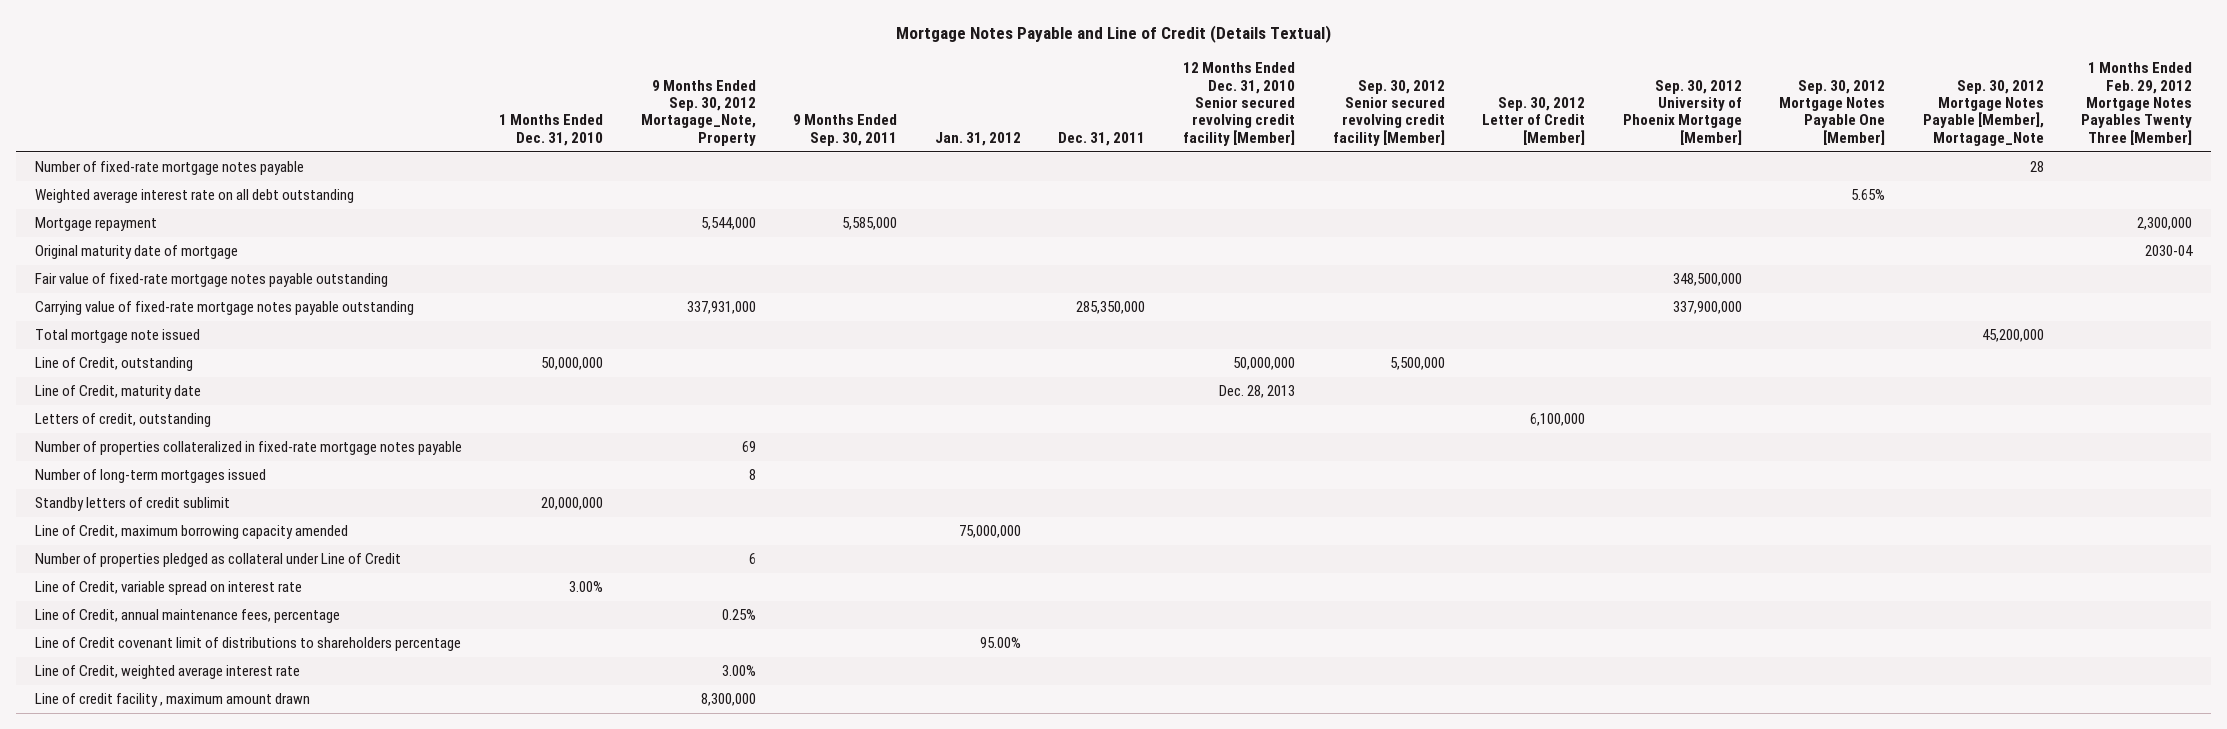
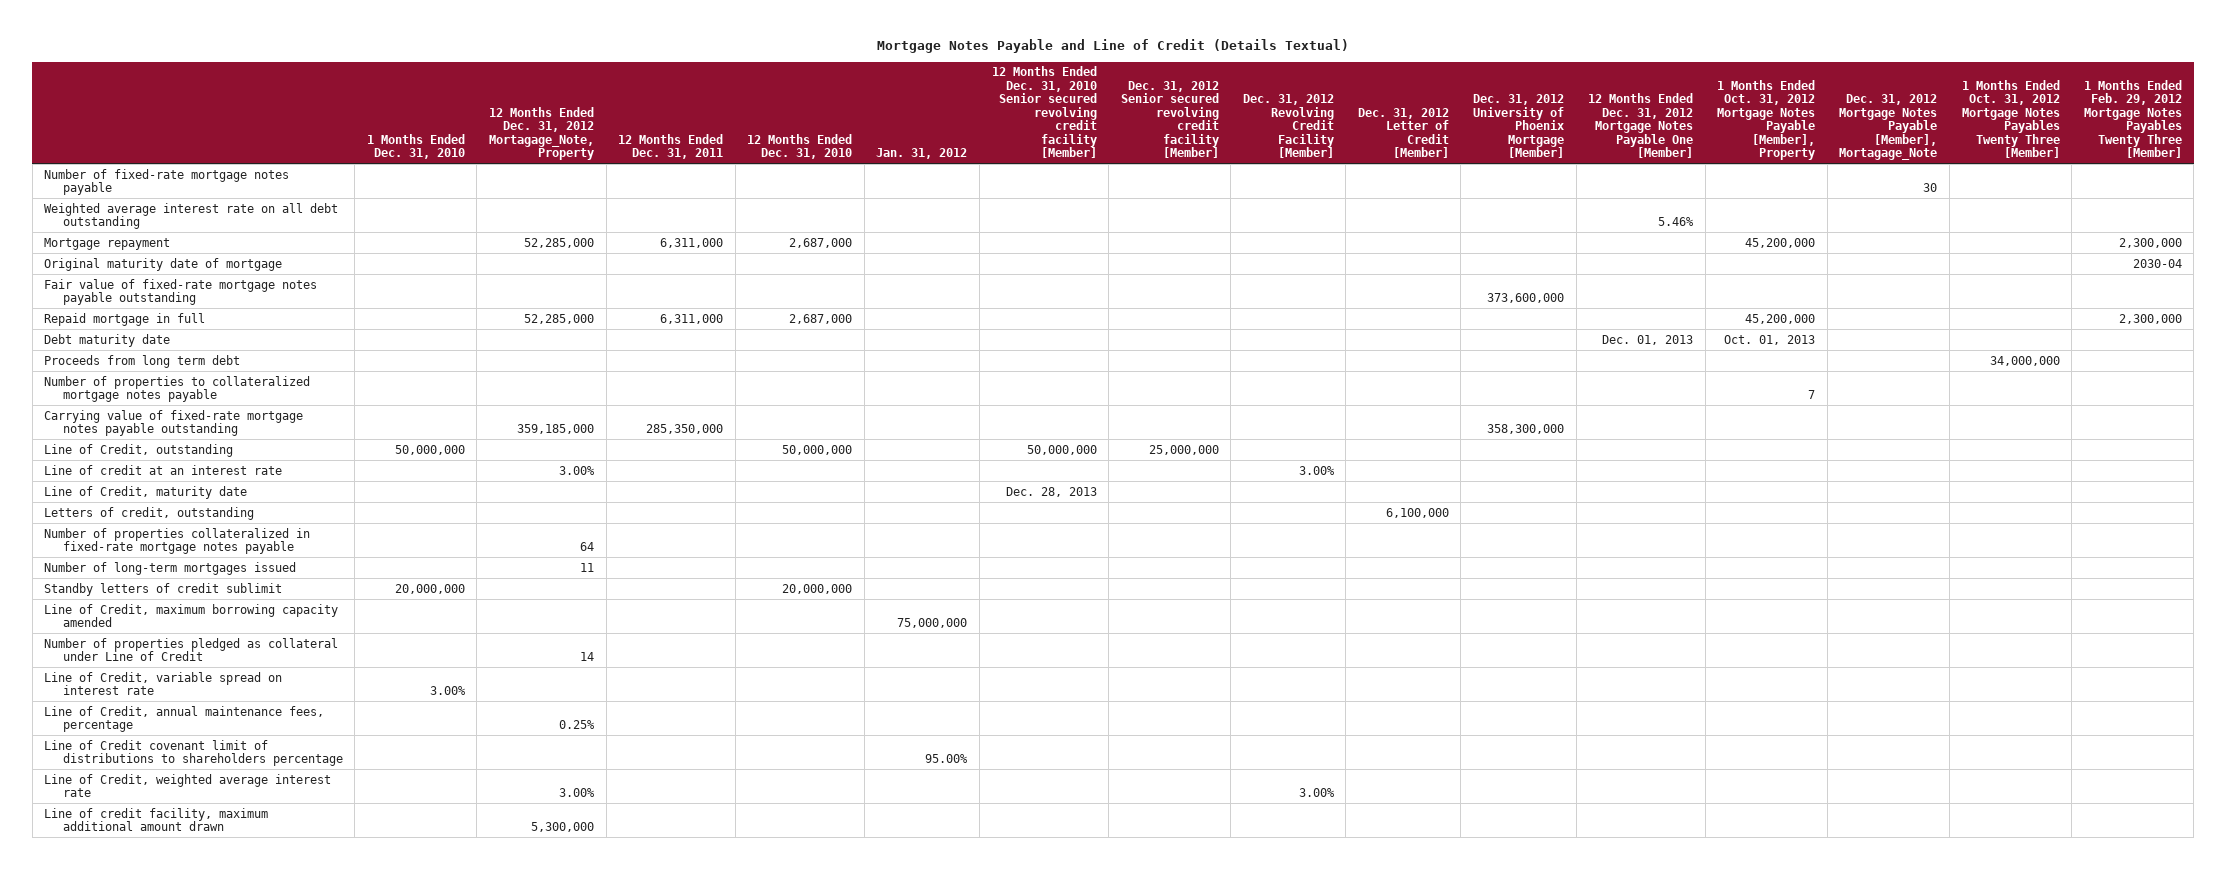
- | 1 Months Ended Dec. 31, 2010 | 9 Months Ended Sep. 30, 2012 Mortagage_Note, Property | 9 Months Ended Sep. 30, 2011 | Jan. 31, 2012 | Dec. 31, 2011 | 12 Months Ended Dec. 31, 2010 Senior secured revolving credit facility [Member] | Sep. 30, 2012 Senior secured revolving credit facility [Member] | Sep. 30, 2012 Letter of Credit [Member] | Sep. 30, 2012 University of Phoenix Mortgage [Member] | Sep. 30, 2012 Mortgage Notes Payable One [Member] | Sep. 30, 2012 Mortgage Notes Payable [Member], Mortagage_Note | 1 Months Ended Feb. 29, 2012 Mortgage Notes Payables Twenty Three [Member]
+ | 1 Months Ended Dec. 31, 2010 | 12 Months Ended Dec. 31, 2012 Mortagage_Note, Property | 12 Months Ended Dec. 31, 2011 | 12 Months Ended Dec. 31, 2010 | Jan. 31, 2012 | 12 Months Ended Dec. 31, 2010 Senior secured revolving credit facility [Member] | Dec. 31, 2012 Senior secured revolving credit facility [Member] | Dec. 31, 2012 Revolving Credit Facility [Member] | Dec. 31, 2012 Letter of Credit [Member] | Dec. 31, 2012 University of Phoenix Mortgage [Member] | 12 Months Ended Dec. 31, 2012 Mortgage Notes Payable One [Member] | 1 Months Ended Oct. 31, 2012 Mortgage Notes Payable [Member], Property | Dec. 31, 2012 Mortgage Notes Payable [Member], Mortagage_Note | 1 Months Ended Oct. 31, 2012 Mortgage Notes Payables Twenty Three [Member] | 1 Months Ended Feb. 29, 2012 Mortgage Notes Payables Twenty Three [Member]
+ Repaid mortgage in full | | 52,285,000 | 6,311,000 | 2,687,000 | | | | | | | | 45,200,000 | | | 2,300,000
+ Debt maturity date | | | | | | | | | | | Dec. 01, 2013 | Oct. 01, 2013 | | |
+ Proceeds from long term debt | | | | | | | | | | | | | | 34,000,000 |
+ Number of properties to collateralized mortgage notes payable | | | | | | | | | | | | 7 | | |
- Total mortgage note issued | | | | | | | | | | | 45,200,000 |
+ Line of credit at an interest rate | | 3.00% | | | | | | 3.00% | | | | | | |
- Line of credit facility , maximum amount drawn | | 8,300,000 | | | | | | | | | |
+ Line of credit facility, maximum additional amount drawn | | 5,300,000 | | | | | | | | | | | | |

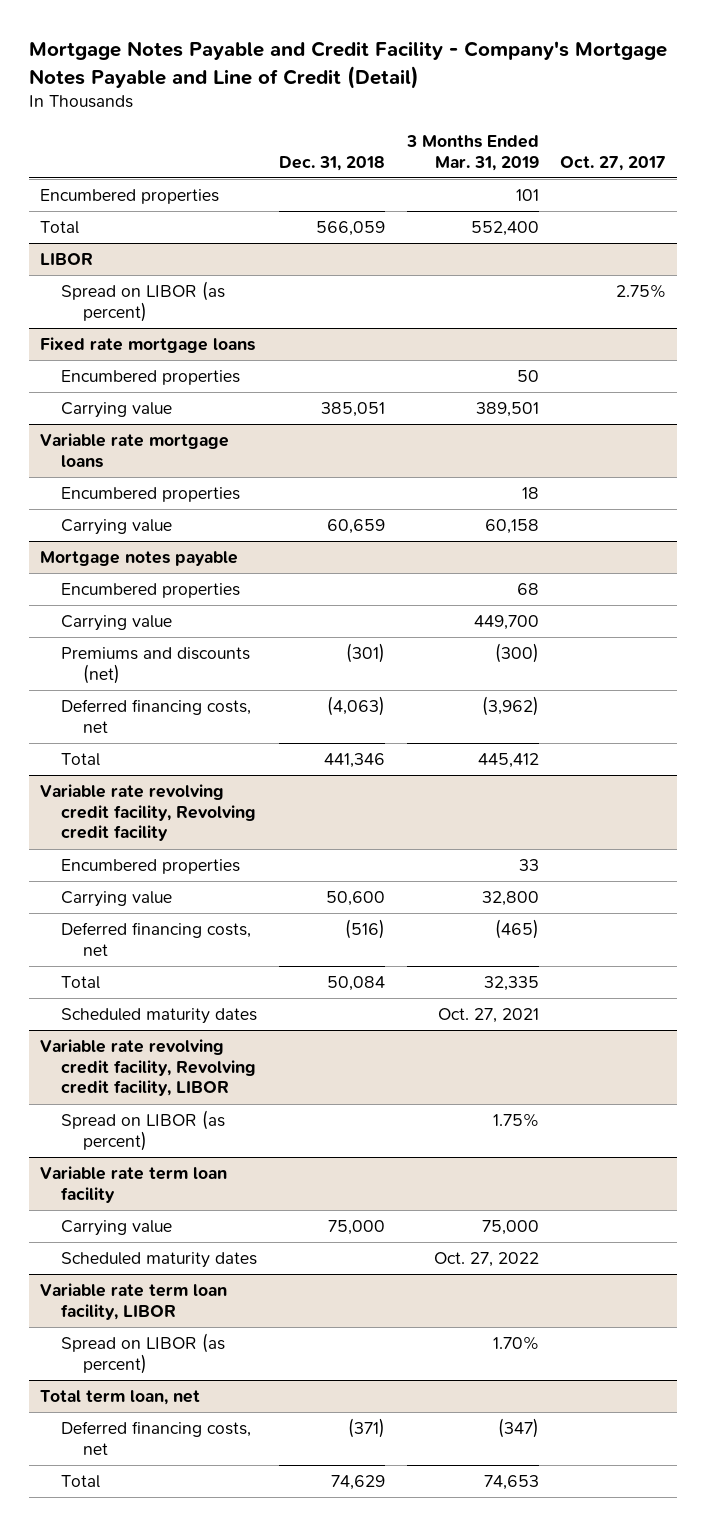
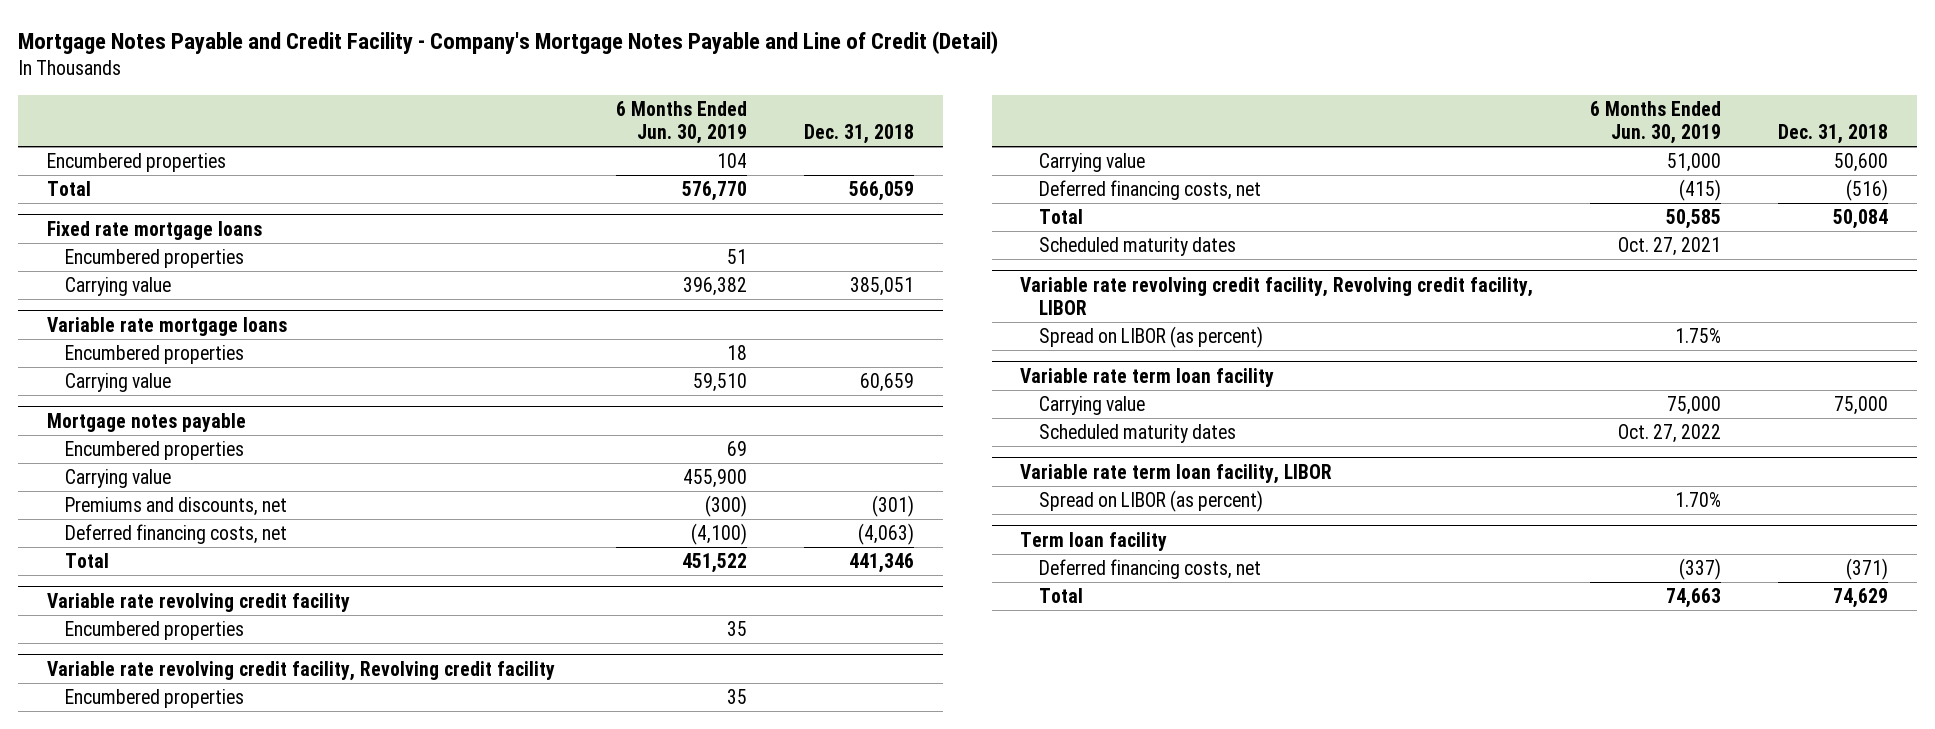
- | Dec. 31, 2018 | 3 Months Ended Mar. 31, 2019 | Oct. 27, 2017
+ | 6 Months Ended Jun. 30, 2019 | Dec. 31, 2018
- LIBOR
- Spread on LIBOR (as percent) | | | 2.75%
@ Mortgage notes payable
- Premiums and discounts (net) | (301) | (300) |
+ Premiums and discounts, net | (300) | (301)
+ Variable rate revolving credit facility
+ Encumbered properties | 35 |
- Total term loan, net
+ Term loan facility

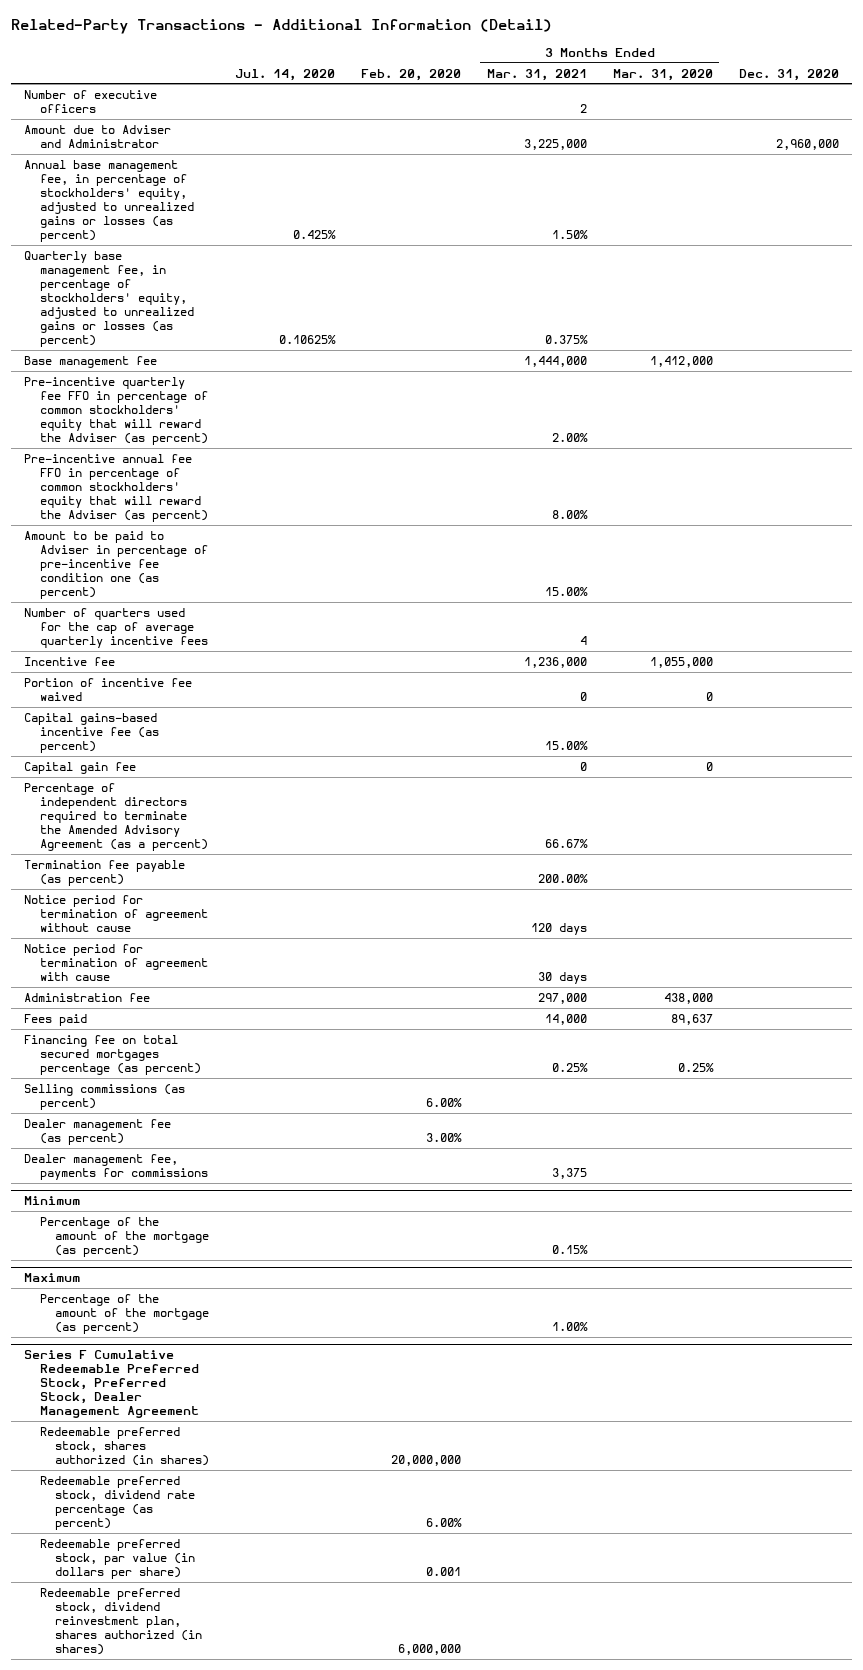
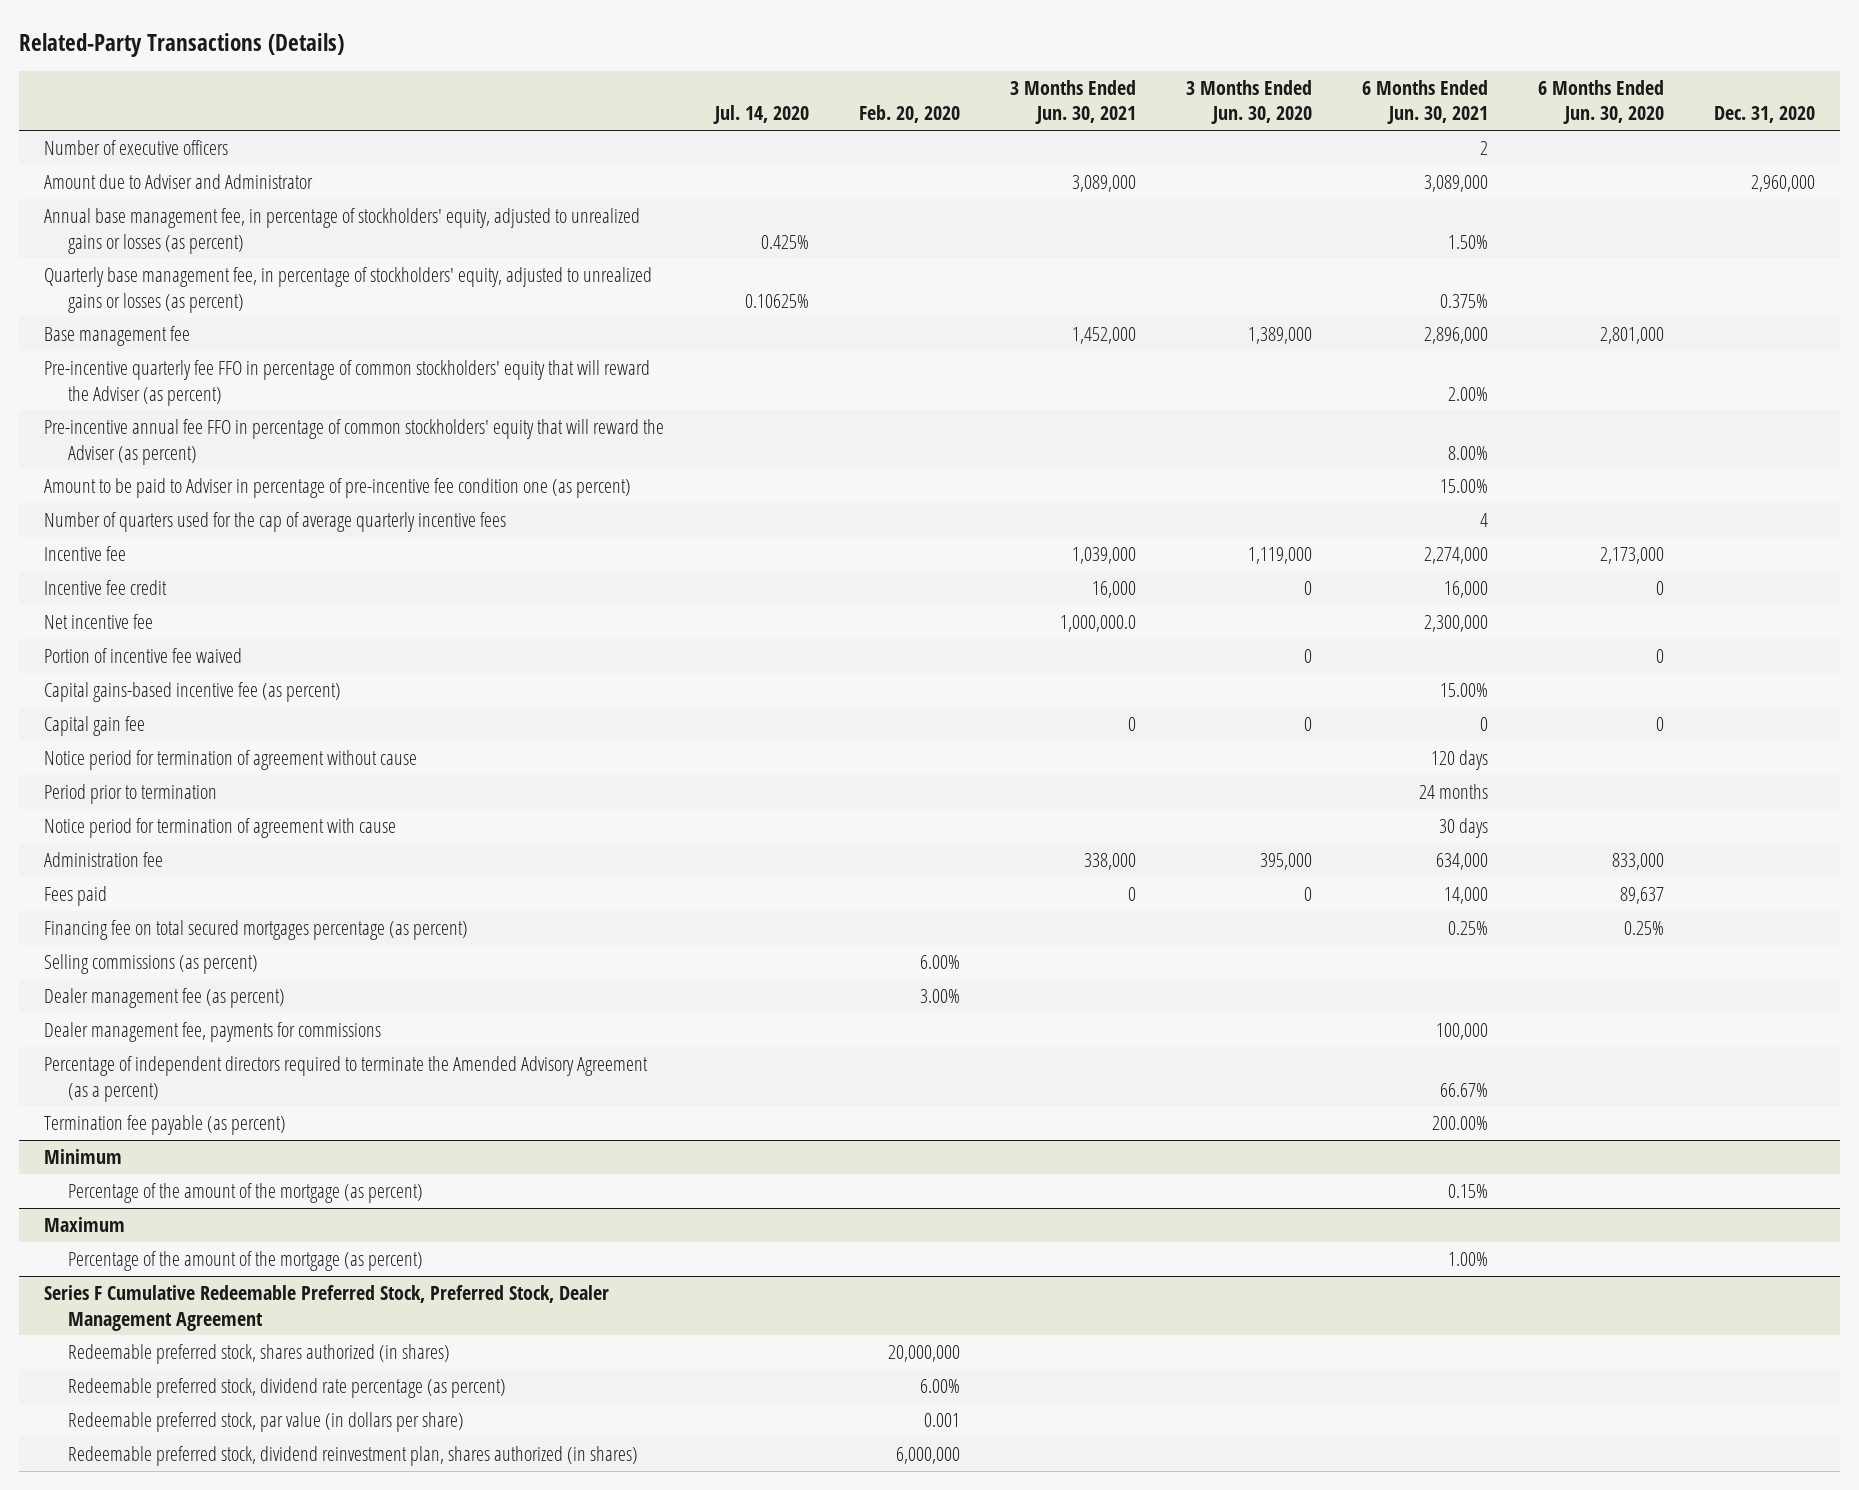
- Related-Party Transactions - Additional Information (Detail)
+ Related-Party Transactions (Details)
- | Jul. 14, 2020 | Feb. 20, 2020 | 3 Months Ended Mar. 31, 2021 | 3 Months Ended Mar. 31, 2020 | Dec. 31, 2020
+ | Jul. 14, 2020 | Feb. 20, 2020 | 3 Months Ended Jun. 30, 2021 | 3 Months Ended Jun. 30, 2020 | 6 Months Ended Jun. 30, 2021 | 6 Months Ended Jun. 30, 2020 | Dec. 31, 2020
+ Incentive fee credit | | | 16,000 | 0 | 16,000 | 0 |
+ Net incentive fee | | | 1,000,000.0 | | 2,300,000 | |
+ Period prior to termination | | | | | 24 months | |
moved down: Percentage of independent directors required to terminate the Amended Advisory Agreement (as a percent) | | | | | 66.67% | |
moved down: Termination fee payable (as percent) | | | | | 200.00% | |

